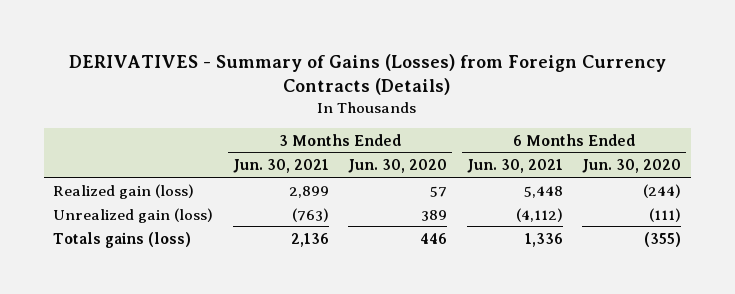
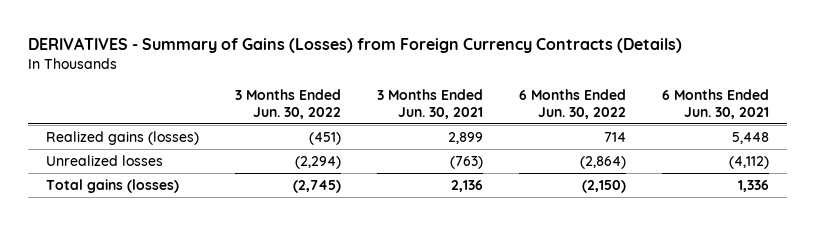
- | 3 Months Ended Jun. 30, 2021 | 3 Months Ended Jun. 30, 2020 | 6 Months Ended Jun. 30, 2021 | 6 Months Ended Jun. 30, 2020
+ | 3 Months Ended Jun. 30, 2022 | 3 Months Ended Jun. 30, 2021 | 6 Months Ended Jun. 30, 2022 | 6 Months Ended Jun. 30, 2021
- Realized gain (loss) | 2,899 | 57 | 5,448 | (244)
- Unrealized gain (loss) | (763) | 389 | (4,112) | (111)
- Totals gains (loss) | 2,136 | 446 | 1,336 | (355)
+ Realized gains (losses) | (451) | 2,899 | 714 | 5,448
+ Unrealized losses | (2,294) | (763) | (2,864) | (4,112)
+ Total gains (losses) | (2,745) | 2,136 | (2,150) | 1,336

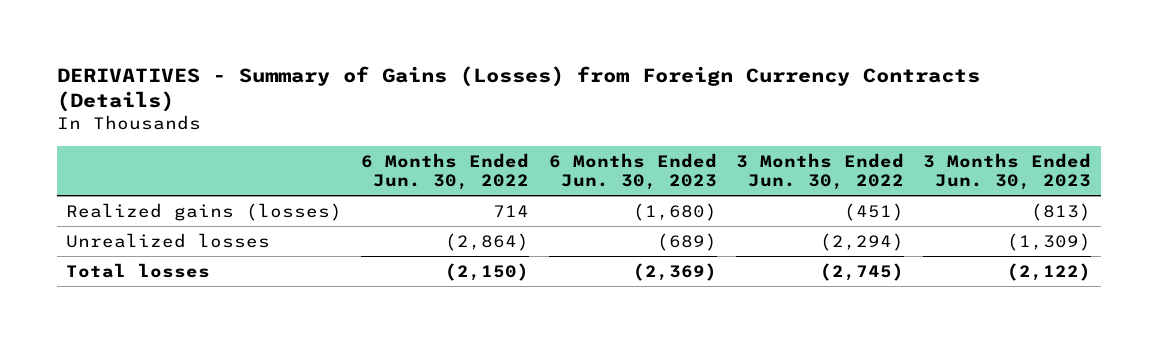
- | 3 Months Ended Jun. 30, 2022 | 3 Months Ended Jun. 30, 2021 | 6 Months Ended Jun. 30, 2022 | 6 Months Ended Jun. 30, 2021
+ | 6 Months Ended Jun. 30, 2022 | 6 Months Ended Jun. 30, 2023 | 3 Months Ended Jun. 30, 2022 | 3 Months Ended Jun. 30, 2023
- Total gains (losses) | (2,745) | 2,136 | (2,150) | 1,336
+ Total losses | (2,150) | (2,369) | (2,745) | (2,122)

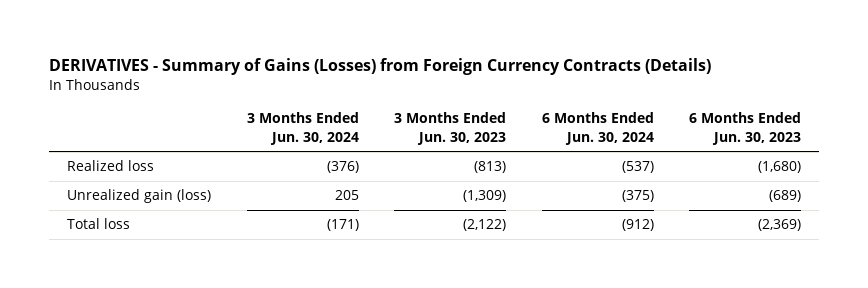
- | 6 Months Ended Jun. 30, 2022 | 6 Months Ended Jun. 30, 2023 | 3 Months Ended Jun. 30, 2022 | 3 Months Ended Jun. 30, 2023
+ | 3 Months Ended Jun. 30, 2024 | 3 Months Ended Jun. 30, 2023 | 6 Months Ended Jun. 30, 2024 | 6 Months Ended Jun. 30, 2023
- Realized gains (losses) | 714 | (1,680) | (451) | (813)
- Unrealized losses | (2,864) | (689) | (2,294) | (1,309)
- Total losses | (2,150) | (2,369) | (2,745) | (2,122)
+ Realized loss | (376) | (813) | (537) | (1,680)
+ Unrealized gain (loss) | 205 | (1,309) | (375) | (689)
+ Total loss | (171) | (2,122) | (912) | (2,369)

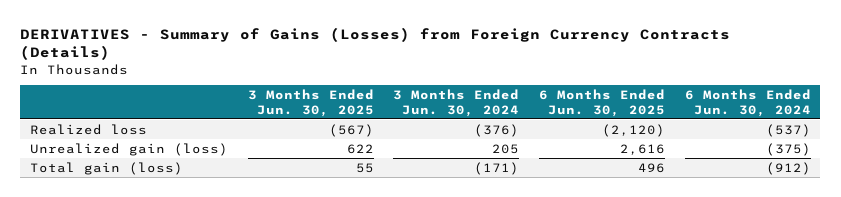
- | 3 Months Ended Jun. 30, 2024 | 3 Months Ended Jun. 30, 2023 | 6 Months Ended Jun. 30, 2024 | 6 Months Ended Jun. 30, 2023
+ | 3 Months Ended Jun. 30, 2025 | 3 Months Ended Jun. 30, 2024 | 6 Months Ended Jun. 30, 2025 | 6 Months Ended Jun. 30, 2024
- Total loss | (171) | (2,122) | (912) | (2,369)
+ Total gain (loss) | 55 | (171) | 496 | (912)

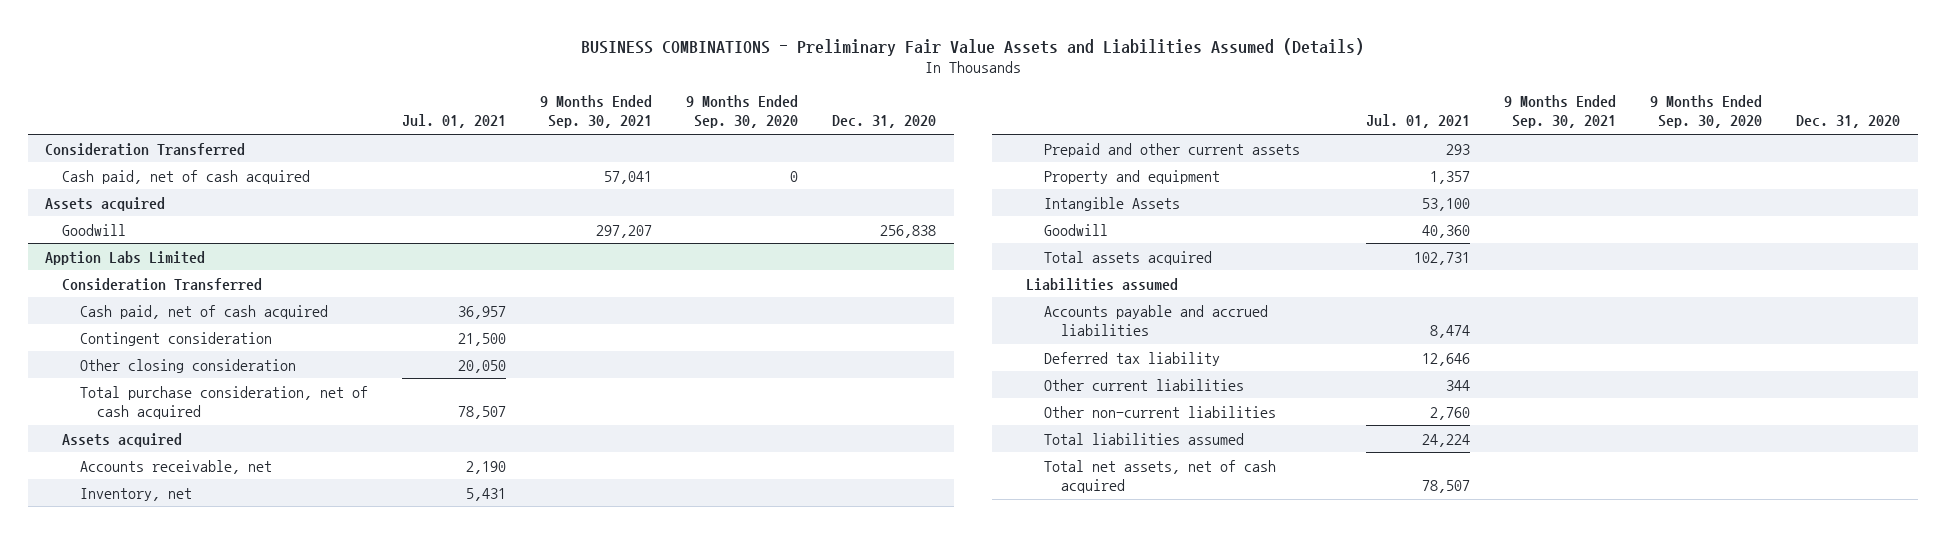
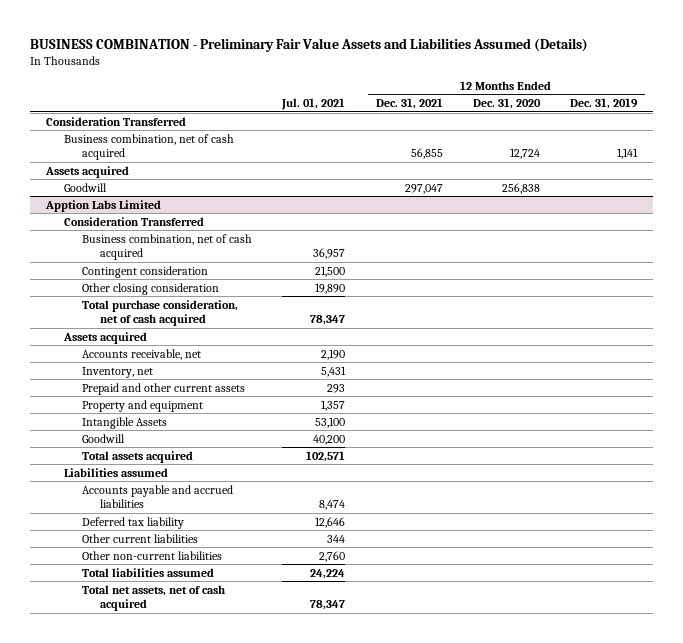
- BUSINESS COMBINATIONS - Preliminary Fair Value Assets and Liabilities Assumed (Details)
+ BUSINESS COMBINATION - Preliminary Fair Value Assets and Liabilities Assumed (Details)
- | Jul. 01, 2021 | 9 Months Ended Sep. 30, 2021 | 9 Months Ended Sep. 30, 2020 | Dec. 31, 2020
+ | Jul. 01, 2021 | 12 Months Ended Dec. 31, 2021 | 12 Months Ended Dec. 31, 2020 | 12 Months Ended Dec. 31, 2019
- Cash paid, net of cash acquired | | 57,041 | 0 |
+ Business combination, net of cash acquired | | 56,855 | 12,724 | 1,141
@ Apption Labs Limited
- Cash paid, net of cash acquired | 36,957 | | |
+ Business combination, net of cash acquired | 36,957 | | |
- Other closing consideration | 20,050 | | |
- Total purchase consideration, net of cash acquired | 78,507 | | |
+ Other closing consideration | 19,890 | | |
+ Total purchase consideration, net of cash acquired | 78,347 | | |
- Goodwill | 40,360 | | |
- Total assets acquired | 102,731 | | |
+ Goodwill | 40,200 | | |
+ Total assets acquired | 102,571 | | |
- Total net assets, net of cash acquired | 78,507 | | |
+ Total net assets, net of cash acquired | 78,347 | | |

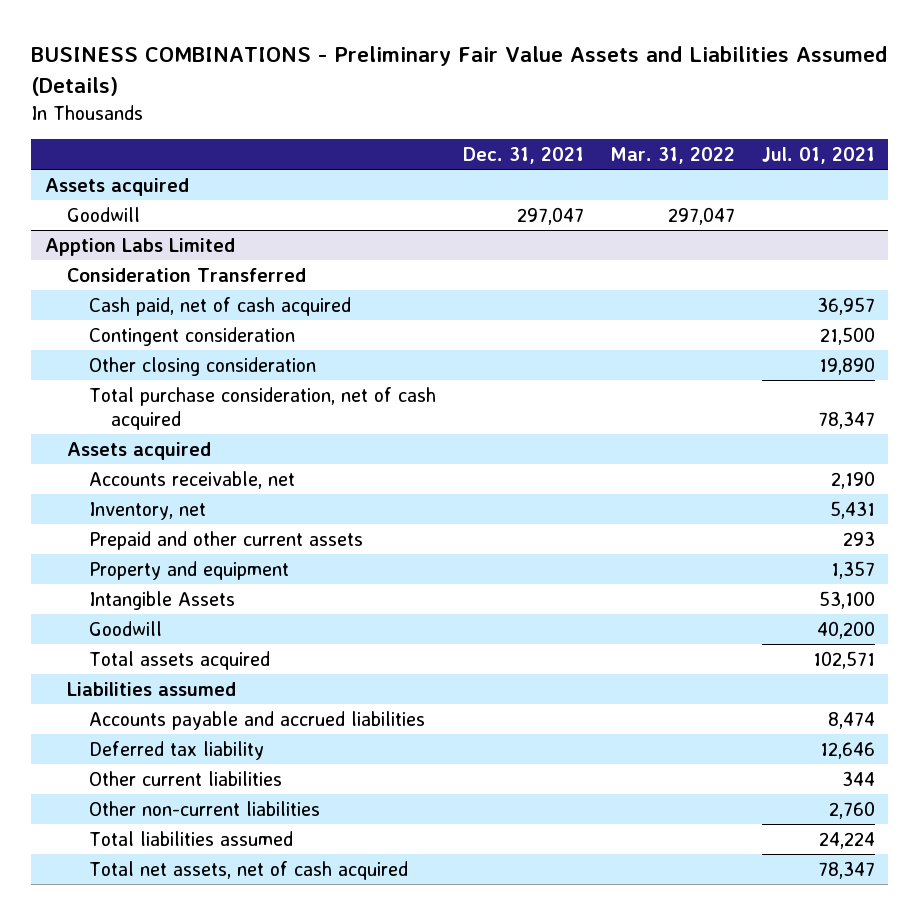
- BUSINESS COMBINATION - Preliminary Fair Value Assets and Liabilities Assumed (Details)
+ BUSINESS COMBINATIONS - Preliminary Fair Value Assets and Liabilities Assumed (Details)
- | Jul. 01, 2021 | 12 Months Ended Dec. 31, 2021 | 12 Months Ended Dec. 31, 2020 | 12 Months Ended Dec. 31, 2019
+ | Dec. 31, 2021 | Mar. 31, 2022 | Jul. 01, 2021
- Consideration Transferred
- Business combination, net of cash acquired | | 56,855 | 12,724 | 1,141
@ Apption Labs Limited
- Business combination, net of cash acquired | 36,957 | | |
+ Cash paid, net of cash acquired | | | 36,957

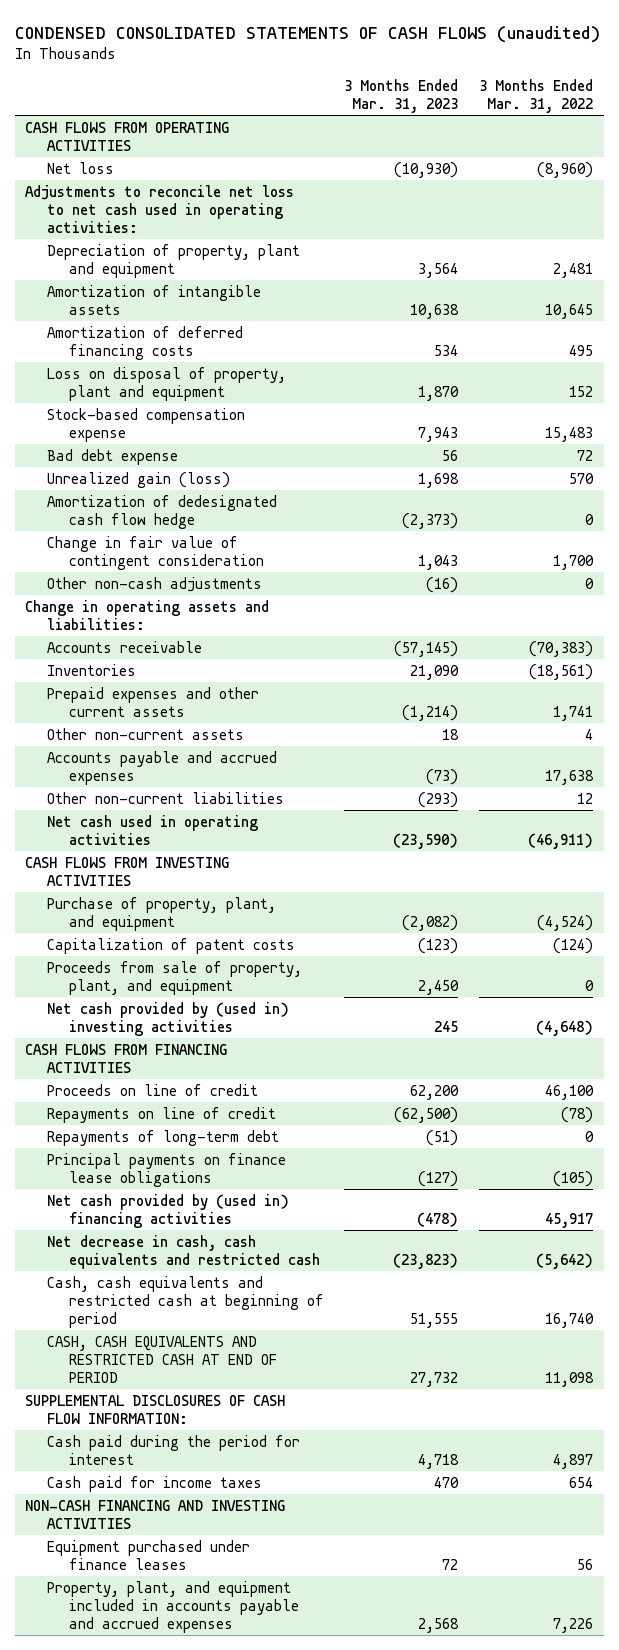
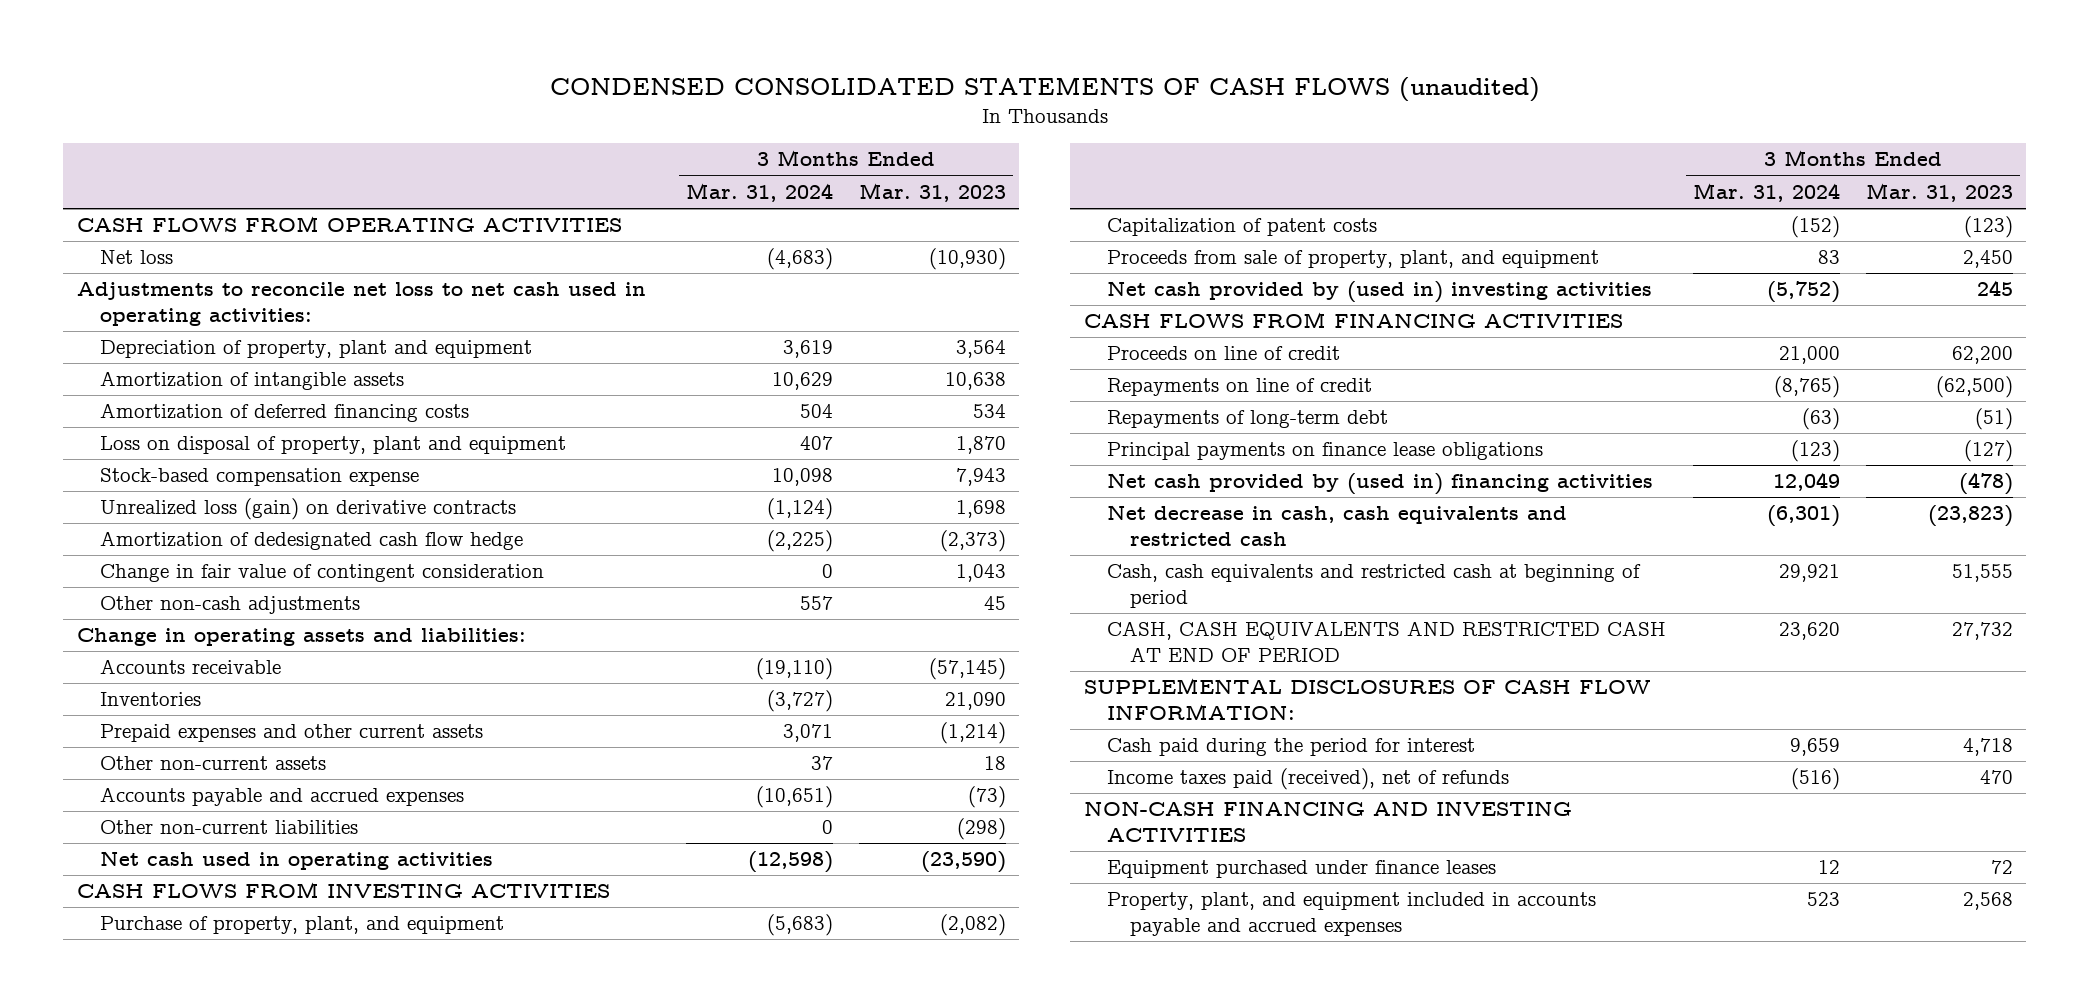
- | 3 Months Ended Mar. 31, 2023 | 3 Months Ended Mar. 31, 2022
+ | 3 Months Ended Mar. 31, 2024 | 3 Months Ended Mar. 31, 2023
- Bad debt expense | 56 | 72
- Unrealized gain (loss) | 1,698 | 570
+ Unrealized loss (gain) on derivative contracts | (1,124) | 1,698
- Other non-cash adjustments | (16) | 0
+ Other non-cash adjustments | 557 | 45
- Other non-current liabilities | (293) | 12
+ Other non-current liabilities | 0 | (298)
- Cash paid for income taxes | 470 | 654
+ Income taxes paid (received), net of refunds | (516) | 470

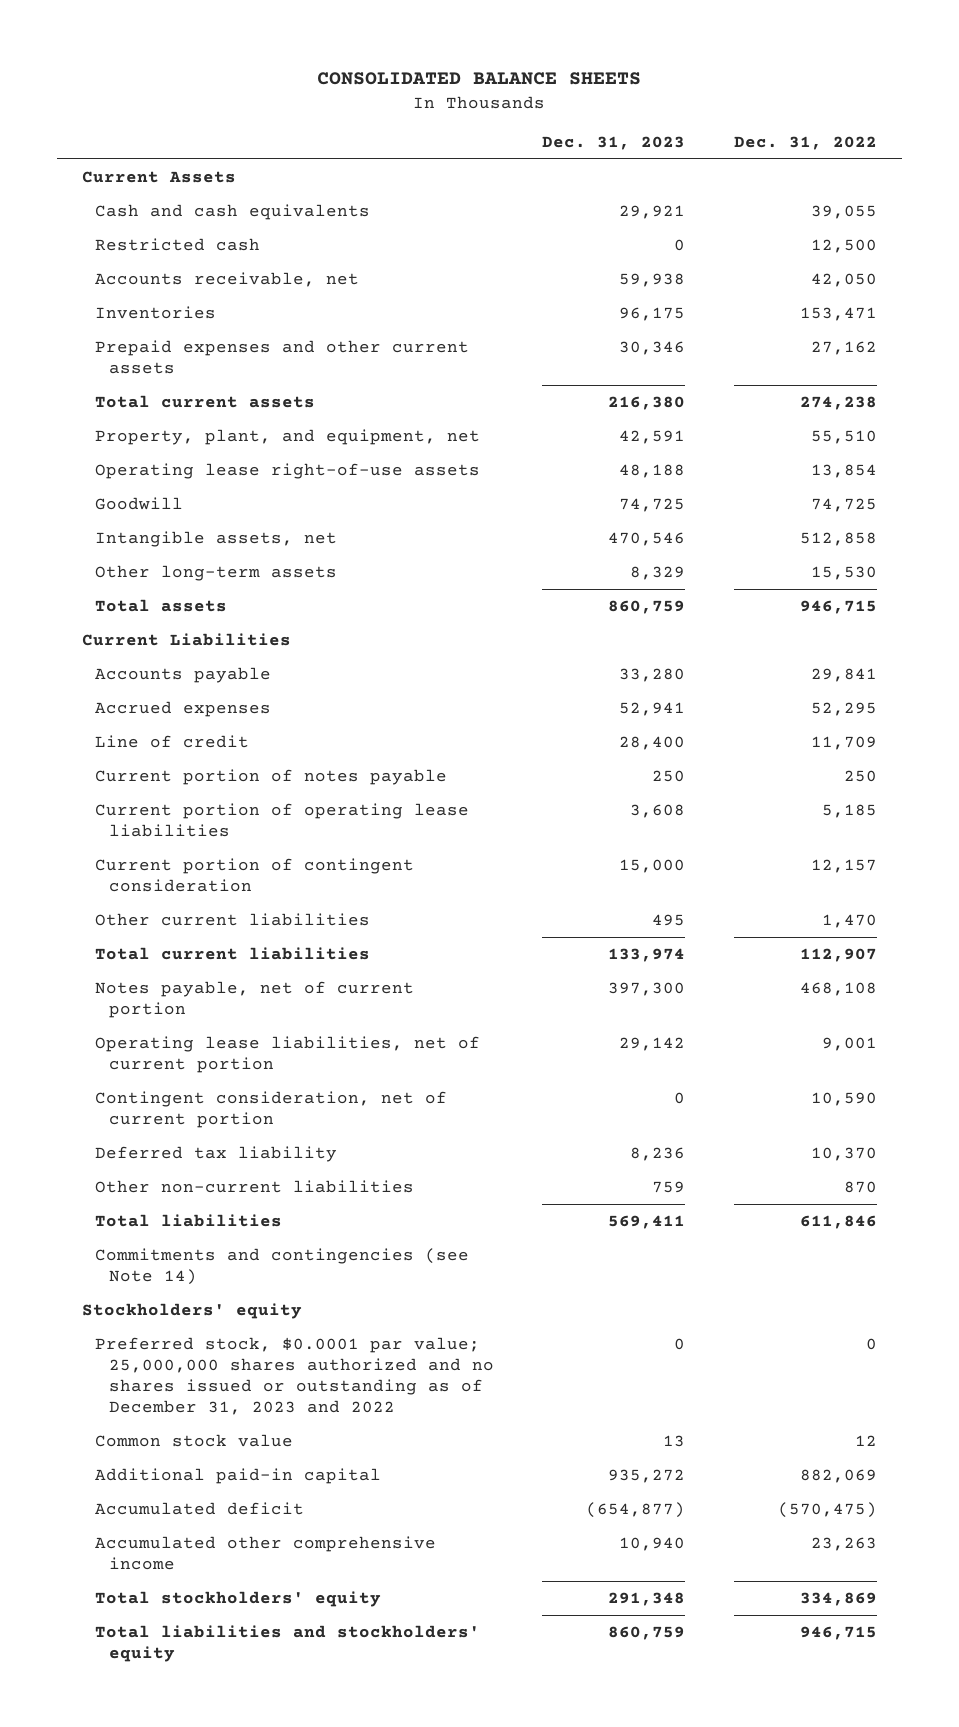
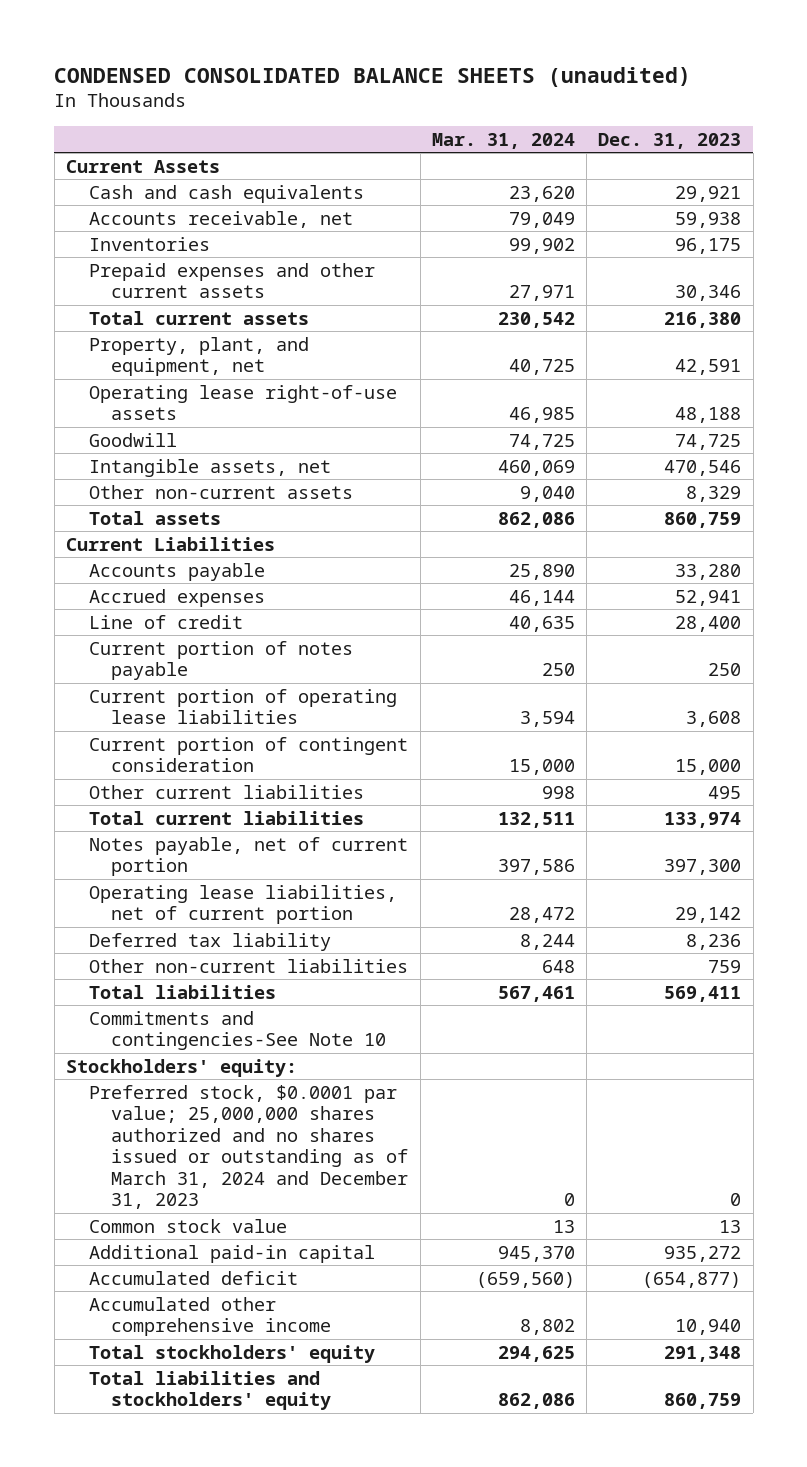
- CONSOLIDATED BALANCE SHEETS
+ CONDENSED CONSOLIDATED BALANCE SHEETS (unaudited)
- | Dec. 31, 2023 | Dec. 31, 2022
+ | Mar. 31, 2024 | Dec. 31, 2023
- Restricted cash | 0 | 12,500
- Other long-term assets | 8,329 | 15,530
+ Other non-current assets | 9,040 | 8,329
- Contingent consideration, net of current portion | 0 | 10,590
- Commitments and contingencies (see Note 14)
- Stockholders' equity
- Preferred stock, $0.0001 par value; 25,000,000 shares authorized and no shares issued or outstanding as of December 31, 2023 and 2022 | 0 | 0
+ Commitments and contingencies-See Note 10
+ Stockholders' equity:
+ Preferred stock, $0.0001 par value; 25,000,000 shares authorized and no shares issued or outstanding as of March 31, 2024 and December 31, 2023 | 0 | 0

